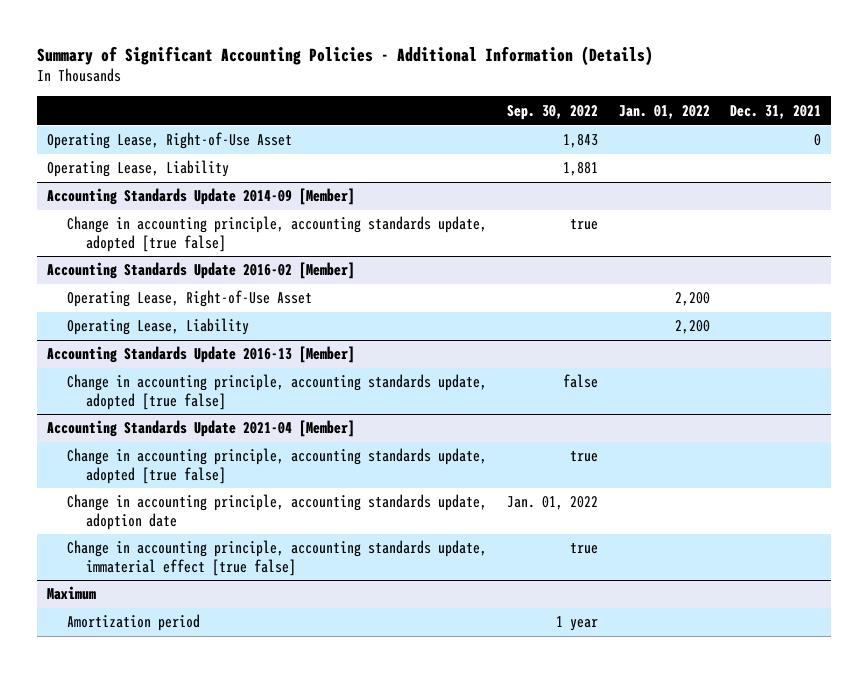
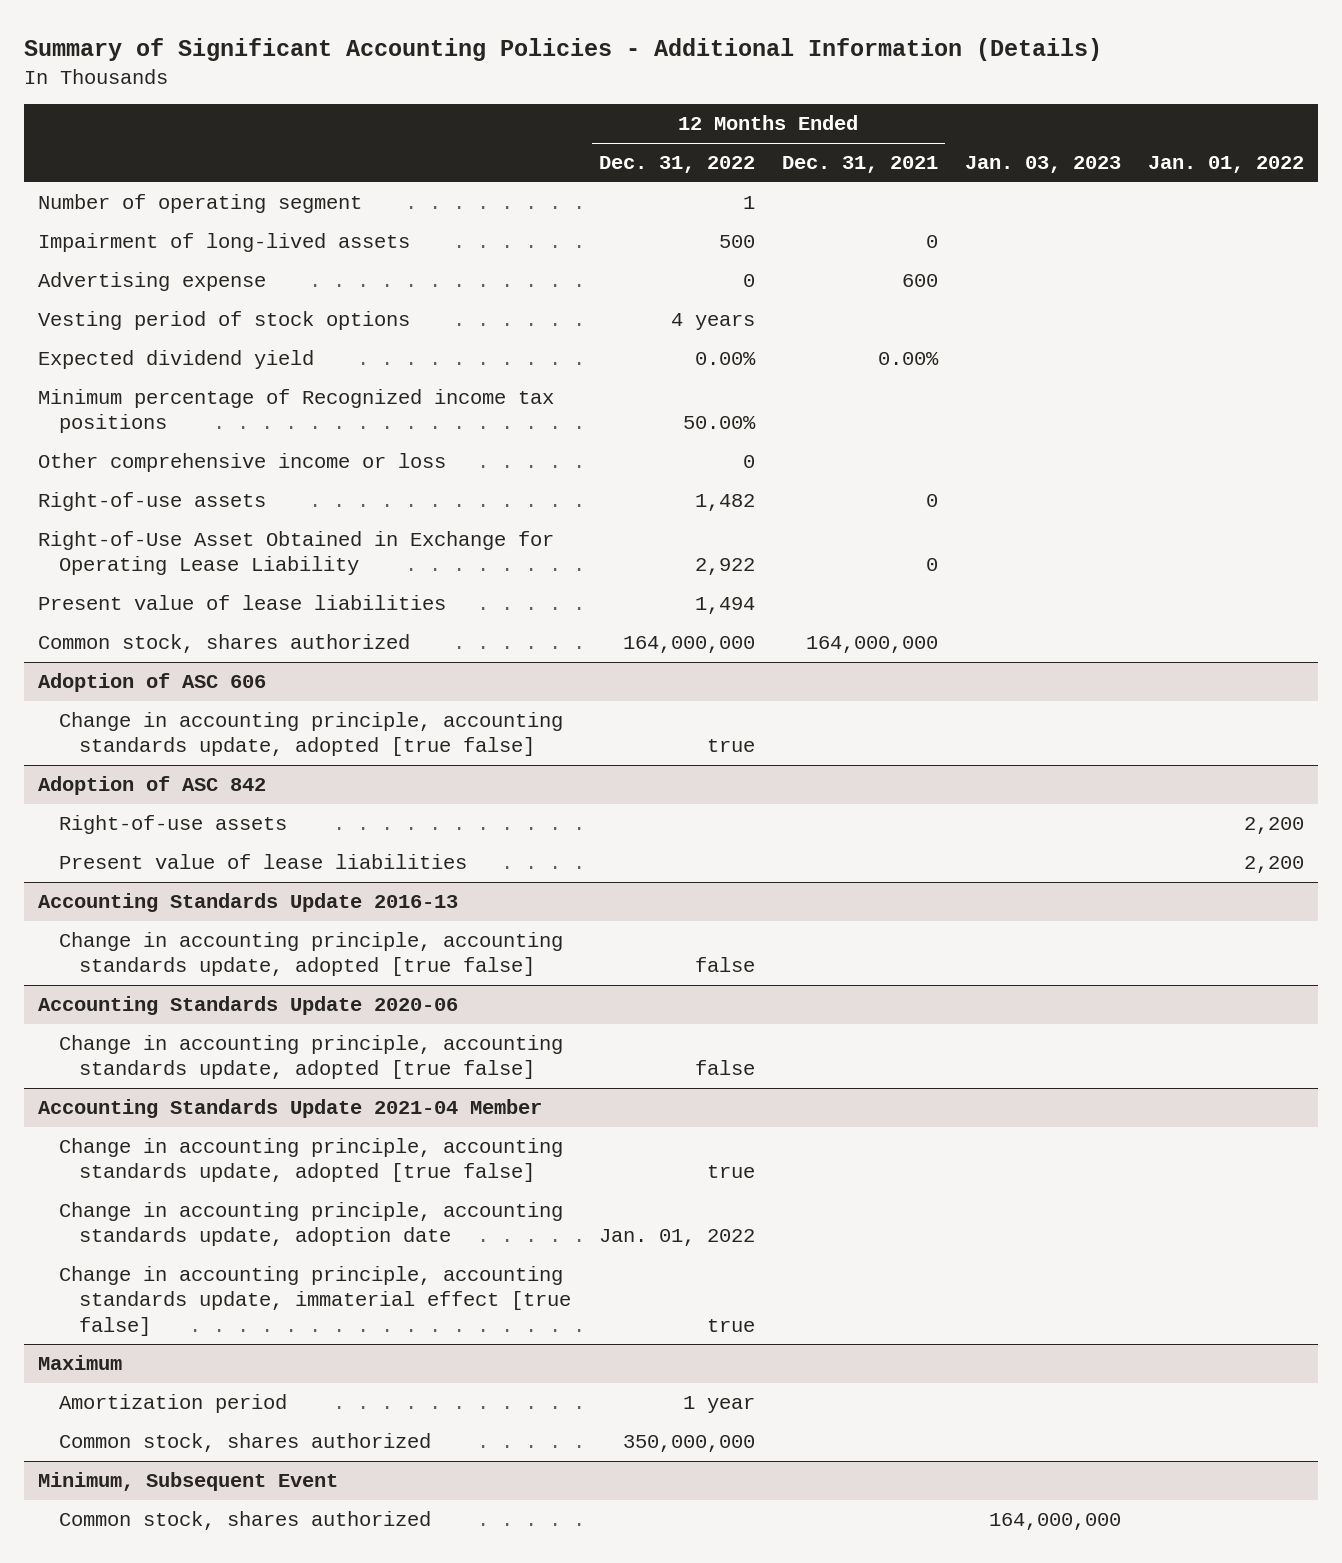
- | Sep. 30, 2022 | Jan. 01, 2022 | Dec. 31, 2021
+ | 12 Months Ended Dec. 31, 2022 | 12 Months Ended Dec. 31, 2021 | Jan. 03, 2023 | Jan. 01, 2022
- Operating Lease, Right-of-Use Asset | 1,843 | | 0
- Operating Lease, Liability | 1,881 | |
- Accounting Standards Update 2014-09 [Member]
+ Number of operating segment | 1 | | |
+ Impairment of long-lived assets | 500 | 0 | |
+ Advertising expense | 0 | 600 | |
+ Vesting period of stock options | 4 years | | |
+ Expected dividend yield | 0.00% | 0.00% | |
+ Minimum percentage of Recognized income tax positions | 50.00% | | |
+ Other comprehensive income or loss | 0 | | |
+ Right-of-use assets | 1,482 | 0 | |
+ Right-of-Use Asset Obtained in Exchange for Operating Lease Liability | 2,922 | 0 | |
+ Present value of lease liabilities | 1,494 | | |
+ Common stock, shares authorized | 164,000,000 | 164,000,000 | |
+ Adoption of ASC 606
- Accounting Standards Update 2016-02 [Member]
- Operating Lease, Right-of-Use Asset | | 2,200 |
- Operating Lease, Liability | | 2,200 |
- Accounting Standards Update 2016-13 [Member]
+ Adoption of ASC 842
+ Right-of-use assets | | | | 2,200
+ Present value of lease liabilities | | | | 2,200
+ Accounting Standards Update 2016-13
- Accounting Standards Update 2021-04 [Member]
+ Accounting Standards Update 2020-06
+ Change in accounting principle, accounting standards update, adopted [true false] | false | | |
+ Accounting Standards Update 2021-04 Member
@ Maximum
+ Common stock, shares authorized | 350,000,000 | | |
+ Minimum, Subsequent Event
+ Common stock, shares authorized | | | 164,000,000 |

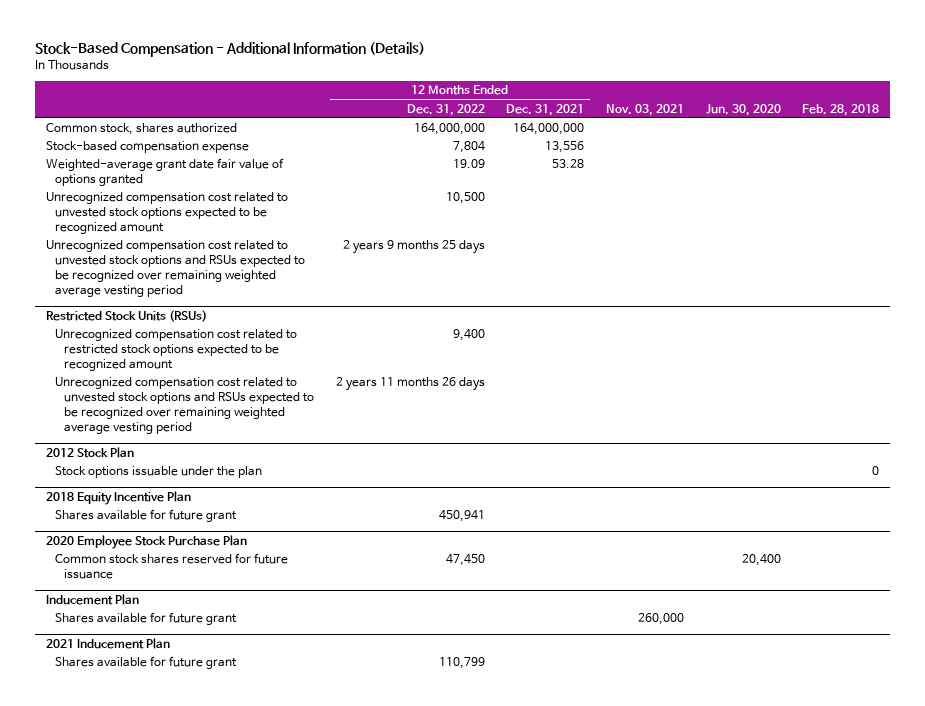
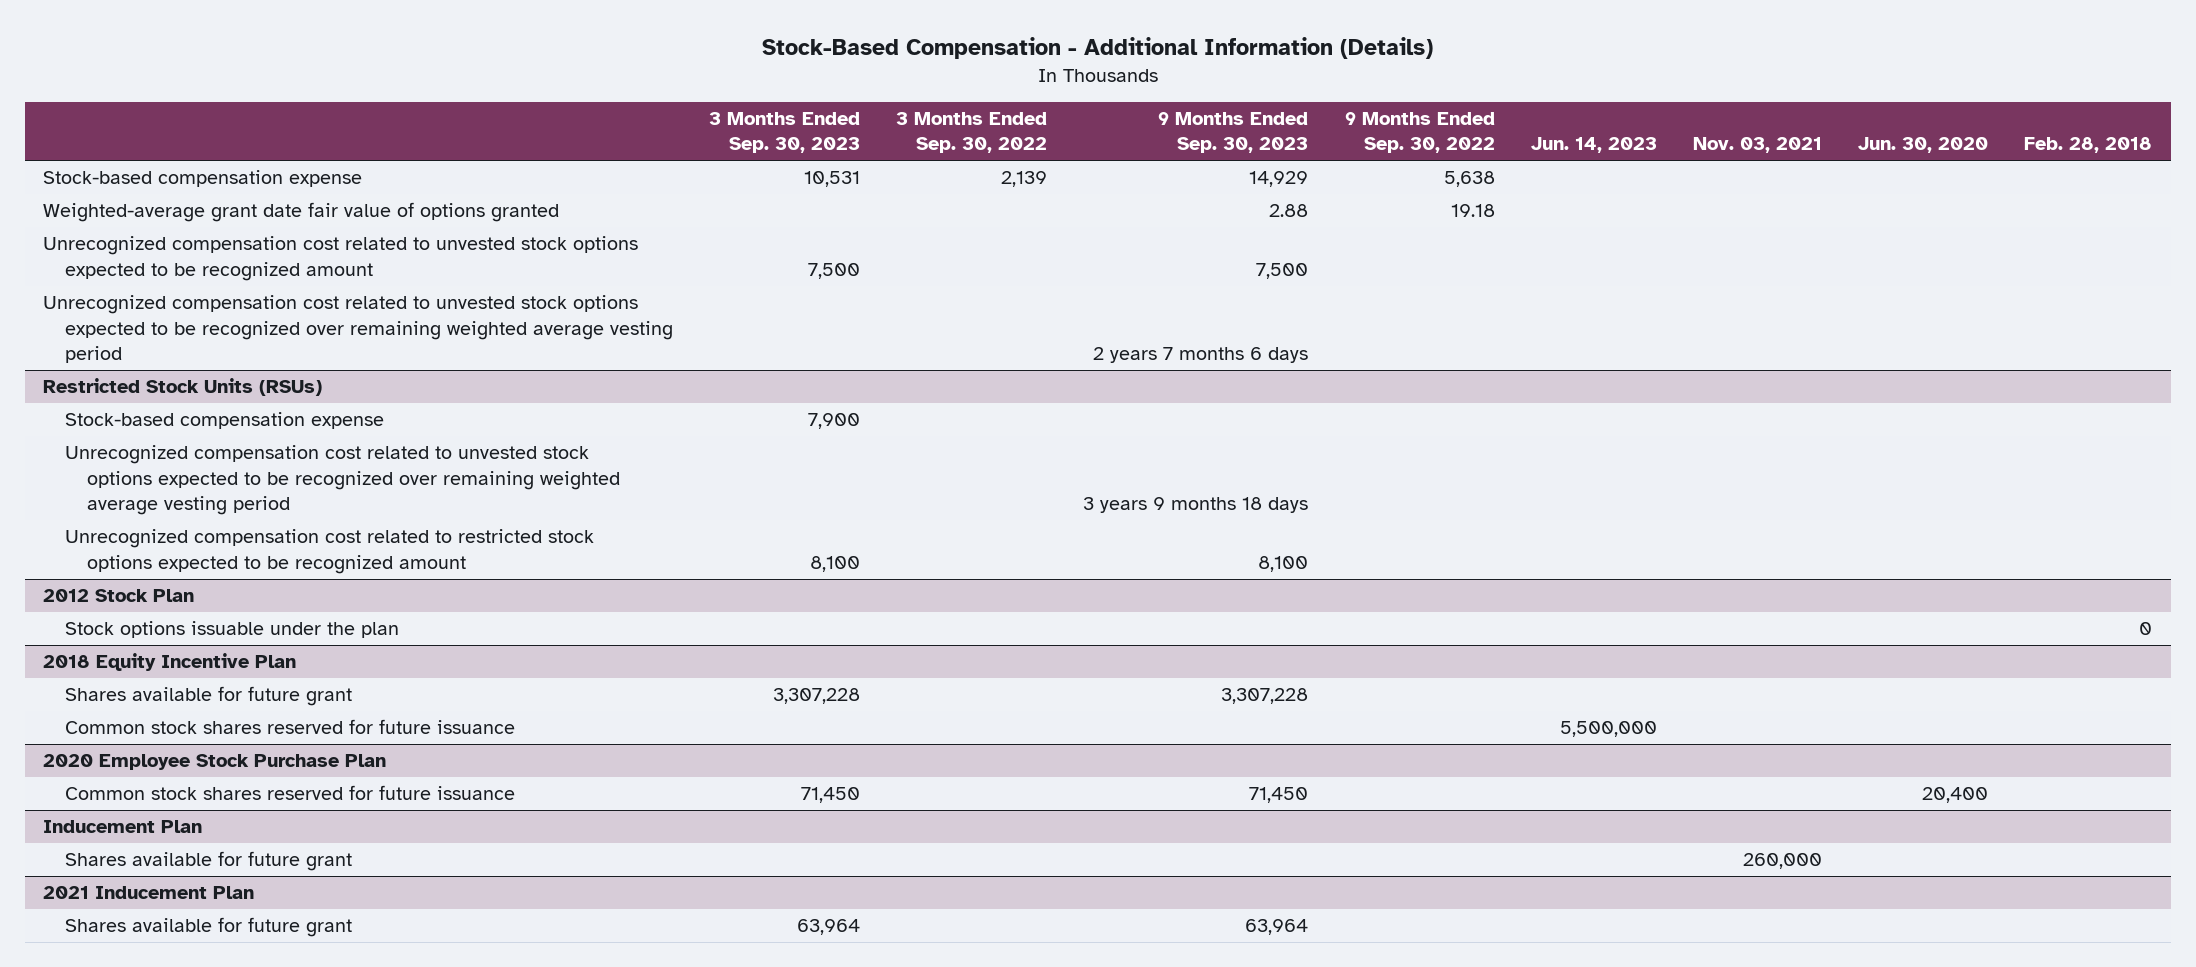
- | 12 Months Ended Dec. 31, 2022 | 12 Months Ended Dec. 31, 2021 | Nov. 03, 2021 | Jun. 30, 2020 | Feb. 28, 2018
+ | 3 Months Ended Sep. 30, 2023 | 3 Months Ended Sep. 30, 2022 | 9 Months Ended Sep. 30, 2023 | 9 Months Ended Sep. 30, 2022 | Jun. 14, 2023 | Nov. 03, 2021 | Jun. 30, 2020 | Feb. 28, 2018
- Common stock, shares authorized | 164,000,000 | 164,000,000 | | |
- Unrecognized compensation cost related to unvested stock options and RSUs expected to be recognized over remaining weighted average vesting period | 2 years 9 months 25 days | | | |
+ Unrecognized compensation cost related to unvested stock options expected to be recognized over remaining weighted average vesting period | | | 2 years 7 months 6 days | | | | |
@ Restricted Stock Units (RSUs)
+ Stock-based compensation expense | 7,900 | | | | | | |
+ Unrecognized compensation cost related to unvested stock options expected to be recognized over remaining weighted average vesting period | | | 3 years 9 months 18 days | | | | |
- Unrecognized compensation cost related to unvested stock options and RSUs expected to be recognized over remaining weighted average vesting period | 2 years 11 months 26 days | | | |
@ 2018 Equity Incentive Plan
+ Common stock shares reserved for future issuance | | | | | 5,500,000 | | |

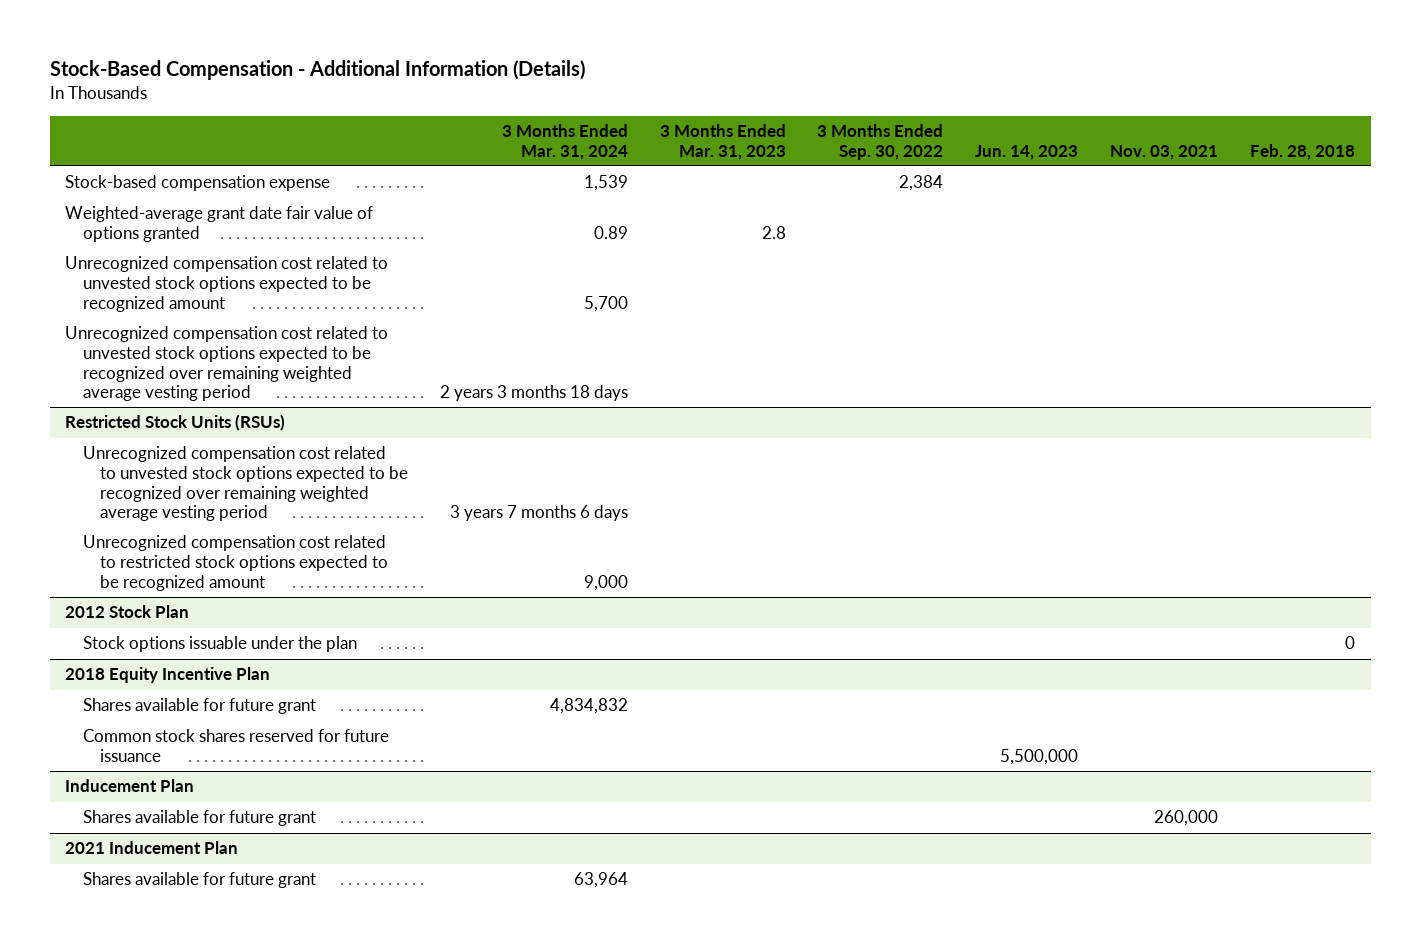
- | 3 Months Ended Sep. 30, 2023 | 3 Months Ended Sep. 30, 2022 | 9 Months Ended Sep. 30, 2023 | 9 Months Ended Sep. 30, 2022 | Jun. 14, 2023 | Nov. 03, 2021 | Jun. 30, 2020 | Feb. 28, 2018
+ | 3 Months Ended Mar. 31, 2024 | 3 Months Ended Mar. 31, 2023 | 3 Months Ended Sep. 30, 2022 | Jun. 14, 2023 | Nov. 03, 2021 | Feb. 28, 2018
- Stock-based compensation expense | 10,531 | 2,139 | 14,929 | 5,638 | | | |
+ Stock-based compensation expense | 1,539 | | 2,384 | | |
@ Restricted Stock Units (RSUs)
- Stock-based compensation expense | 7,900 | | | | | | |
- 2020 Employee Stock Purchase Plan
- Common stock shares reserved for future issuance | 71,450 | | 71,450 | | | | 20,400 |

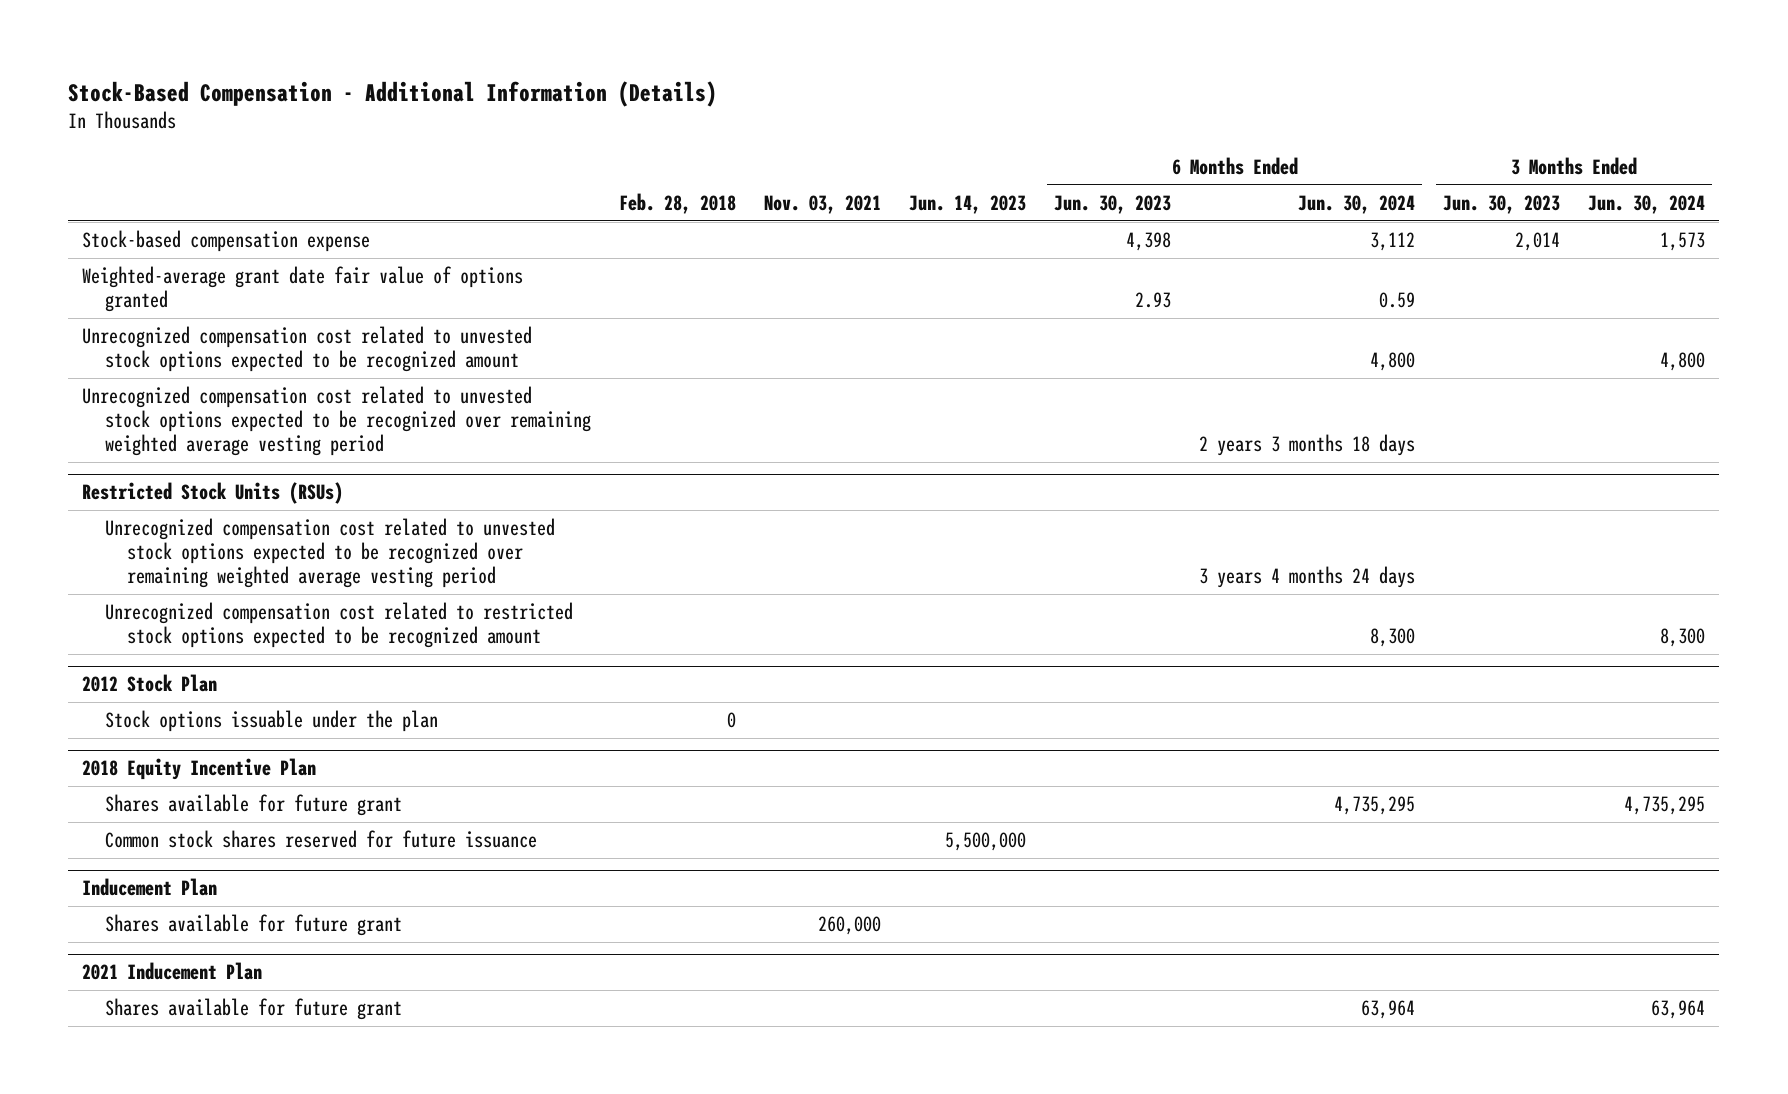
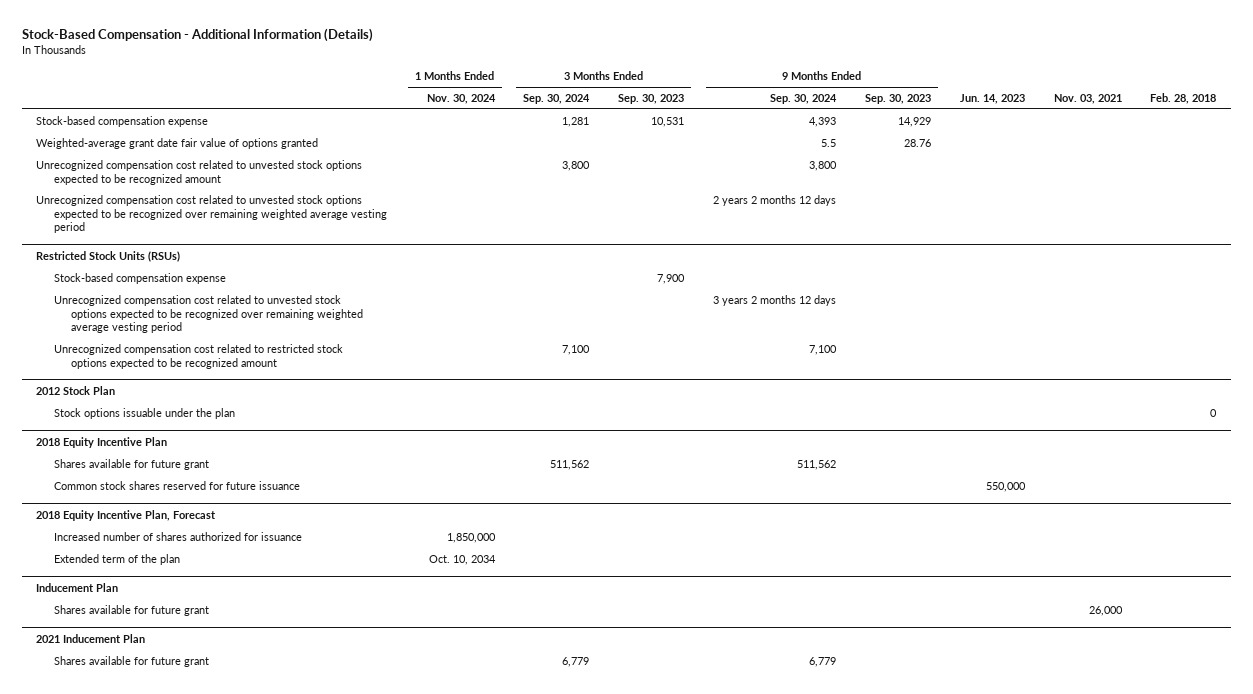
- | Feb. 28, 2018 | Nov. 03, 2021 | Jun. 14, 2023 | 6 Months Ended Jun. 30, 2023 | 6 Months Ended Jun. 30, 2024 | 3 Months Ended Jun. 30, 2023 | 3 Months Ended Jun. 30, 2024
+ | 1 Months Ended Nov. 30, 2024 | 3 Months Ended Sep. 30, 2024 | 3 Months Ended Sep. 30, 2023 | 9 Months Ended Sep. 30, 2024 | 9 Months Ended Sep. 30, 2023 | Jun. 14, 2023 | Nov. 03, 2021 | Feb. 28, 2018
@ Restricted Stock Units (RSUs)
+ Stock-based compensation expense | | | 7,900 | | | | |
@ 2018 Equity Incentive Plan
- Common stock shares reserved for future issuance | | | 5,500,000 | | | |
+ Common stock shares reserved for future issuance | | | | | | 550,000 | |
+ 2018 Equity Incentive Plan, Forecast
+ Increased number of shares authorized for issuance | 1,850,000 | | | | | | |
+ Extended term of the plan | Oct. 10, 2034 | | | | | | |
@ Inducement Plan
- Shares available for future grant | | 260,000 | | | | |
+ Shares available for future grant | | | | | | | 26,000 |

